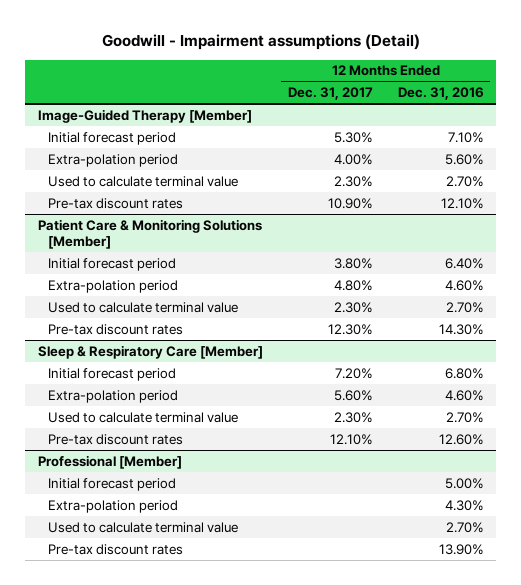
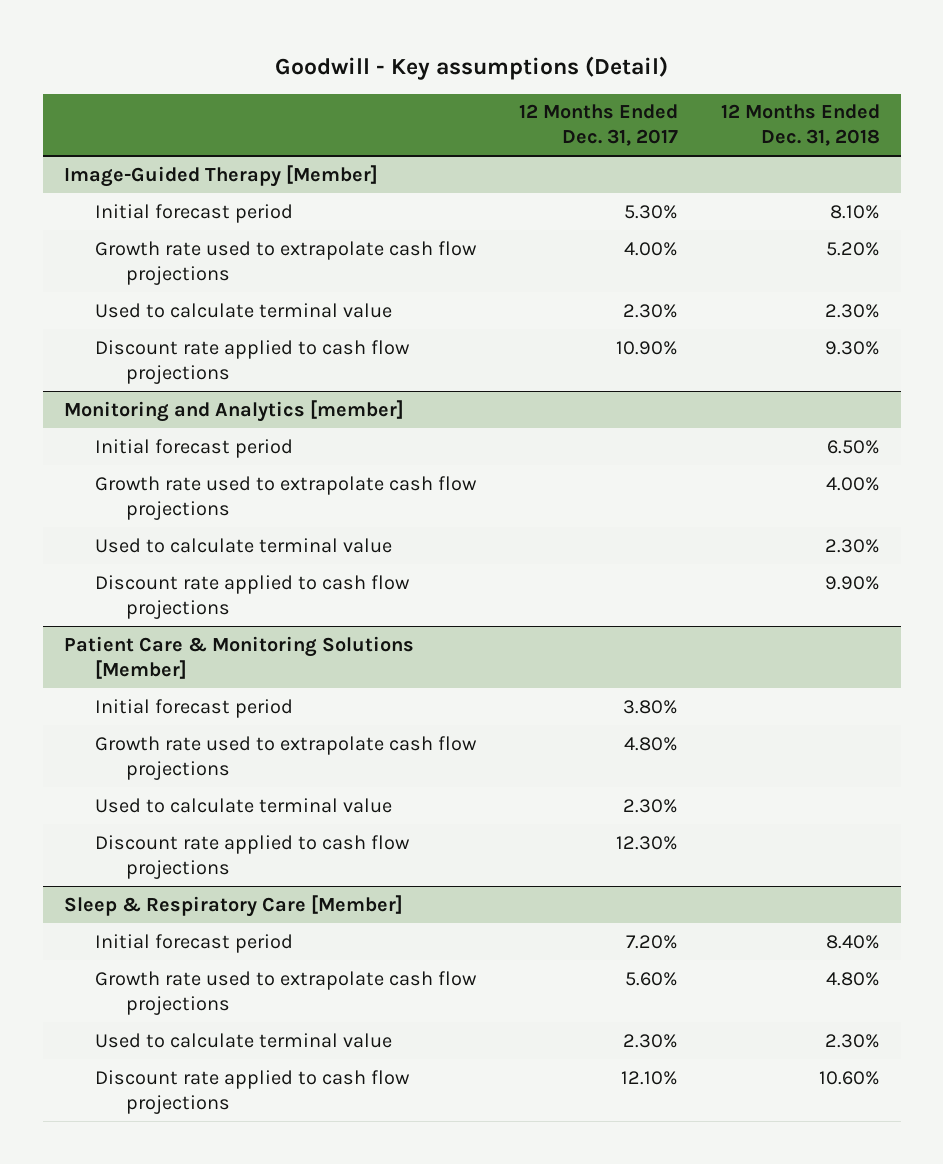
- Goodwill - Impairment assumptions (Detail)
+ Goodwill - Key assumptions (Detail)
- | 12 Months Ended Dec. 31, 2017 | 12 Months Ended Dec. 31, 2016
+ | 12 Months Ended Dec. 31, 2017 | 12 Months Ended Dec. 31, 2018
@ Image-Guided Therapy [Member]
- Extra-polation period | 4.00% | 5.60%
+ Growth rate used to extrapolate cash flow projections | 4.00% | 5.20%
- Pre-tax discount rates | 10.90% | 12.10%
+ Discount rate applied to cash flow projections | 10.90% | 9.30%
+ Monitoring and Analytics [member]
+ Initial forecast period | | 6.50%
+ Growth rate used to extrapolate cash flow projections | | 4.00%
+ Used to calculate terminal value | | 2.30%
+ Discount rate applied to cash flow projections | | 9.90%
@ Patient Care & Monitoring Solutions [Member]
- Extra-polation period | 4.80% | 4.60%
+ Growth rate used to extrapolate cash flow projections | 4.80% |
- Pre-tax discount rates | 12.30% | 14.30%
+ Discount rate applied to cash flow projections | 12.30% |
@ Sleep & Respiratory Care [Member]
- Extra-polation period | 5.60% | 4.60%
+ Growth rate used to extrapolate cash flow projections | 5.60% | 4.80%
- Pre-tax discount rates | 12.10% | 12.60%
- Professional [Member]
- Initial forecast period | | 5.00%
- Extra-polation period | | 4.30%
- Used to calculate terminal value | | 2.70%
- Pre-tax discount rates | | 13.90%
@ Sleep & Respiratory Care [Member]
+ Discount rate applied to cash flow projections | 12.10% | 10.60%

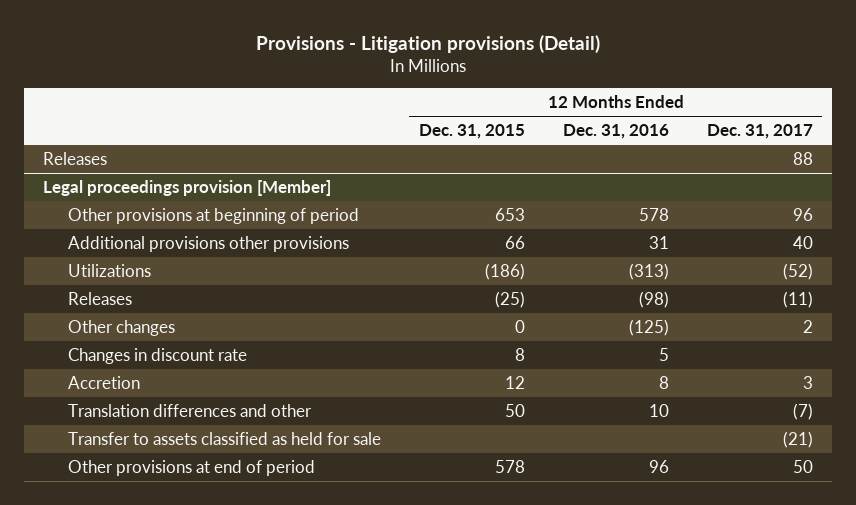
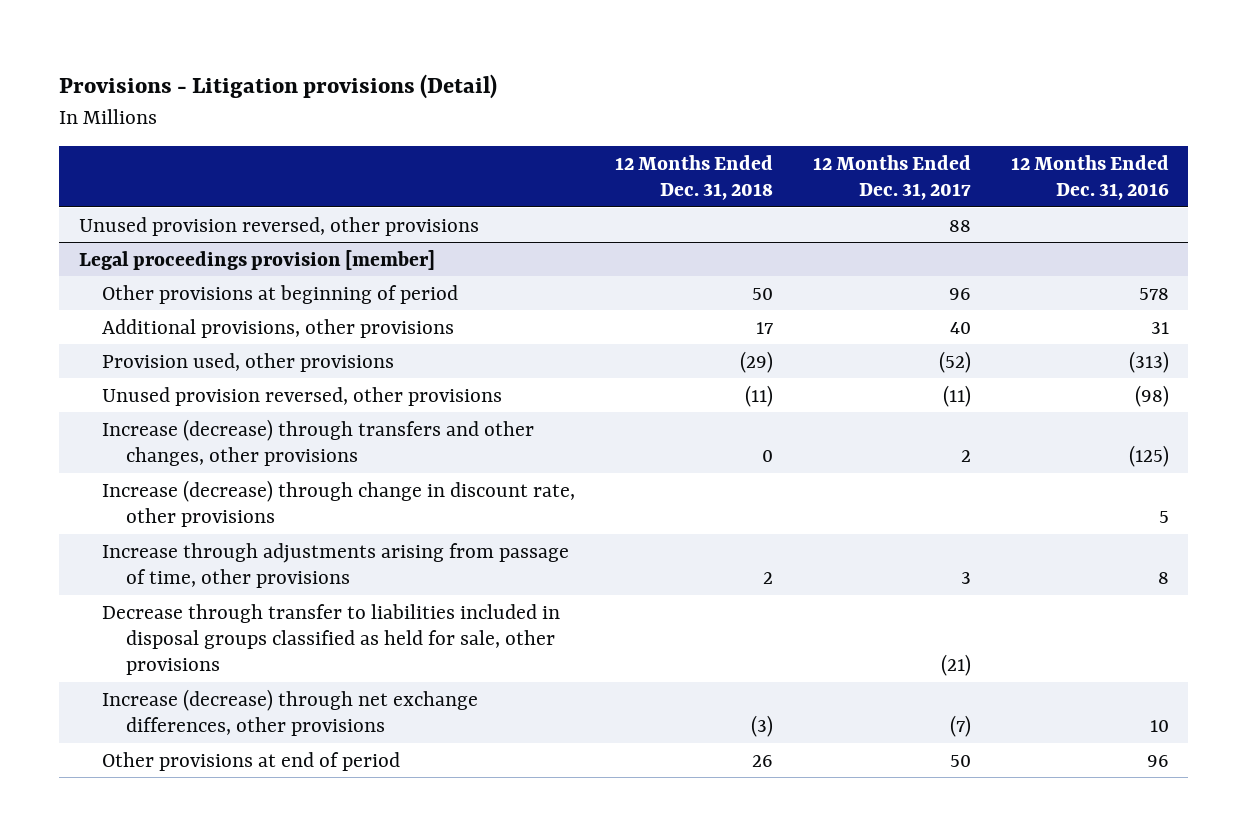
- | 12 Months Ended Dec. 31, 2015 | 12 Months Ended Dec. 31, 2016 | 12 Months Ended Dec. 31, 2017
+ | 12 Months Ended Dec. 31, 2018 | 12 Months Ended Dec. 31, 2017 | 12 Months Ended Dec. 31, 2016
- Releases | | | 88
- Legal proceedings provision [Member]
+ Unused provision reversed, other provisions | | 88 |
+ Legal proceedings provision [member]
- Additional provisions other provisions | 66 | 31 | 40
- Utilizations | (186) | (313) | (52)
- Releases | (25) | (98) | (11)
- Other changes | 0 | (125) | 2
- Changes in discount rate | 8 | 5 |
- Accretion | 12 | 8 | 3
- Translation differences and other | 50 | 10 | (7)
- Transfer to assets classified as held for sale | | | (21)
+ Additional provisions, other provisions | 17 | 40 | 31
+ Provision used, other provisions | (29) | (52) | (313)
+ Unused provision reversed, other provisions | (11) | (11) | (98)
+ Increase (decrease) through transfers and other changes, other provisions | 0 | 2 | (125)
+ Increase (decrease) through change in discount rate, other provisions | | | 5
+ Increase through adjustments arising from passage of time, other provisions | 2 | 3 | 8
+ Decrease through transfer to liabilities included in disposal groups classified as held for sale, other provisions | | (21) |
+ Increase (decrease) through net exchange differences, other provisions | (3) | (7) | 10

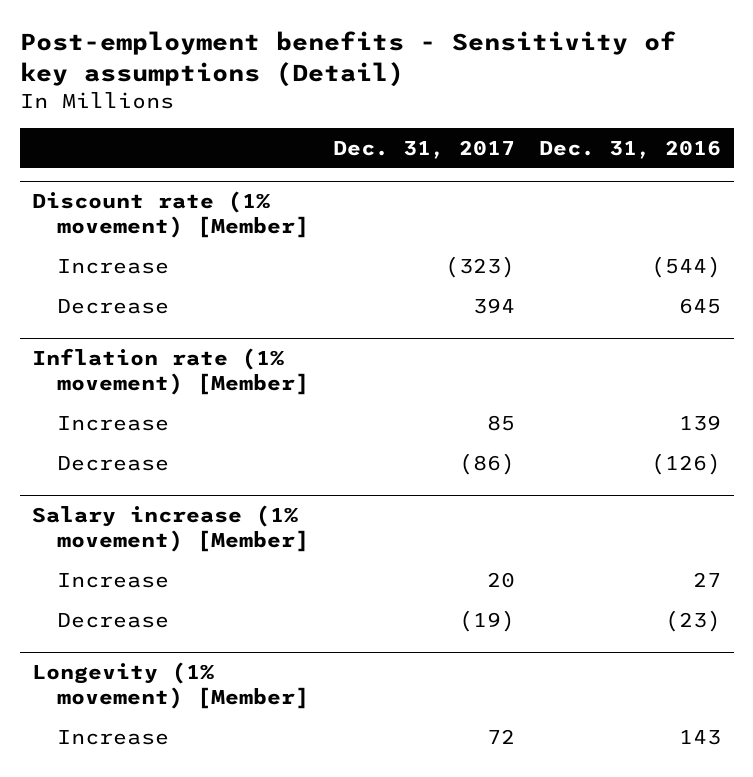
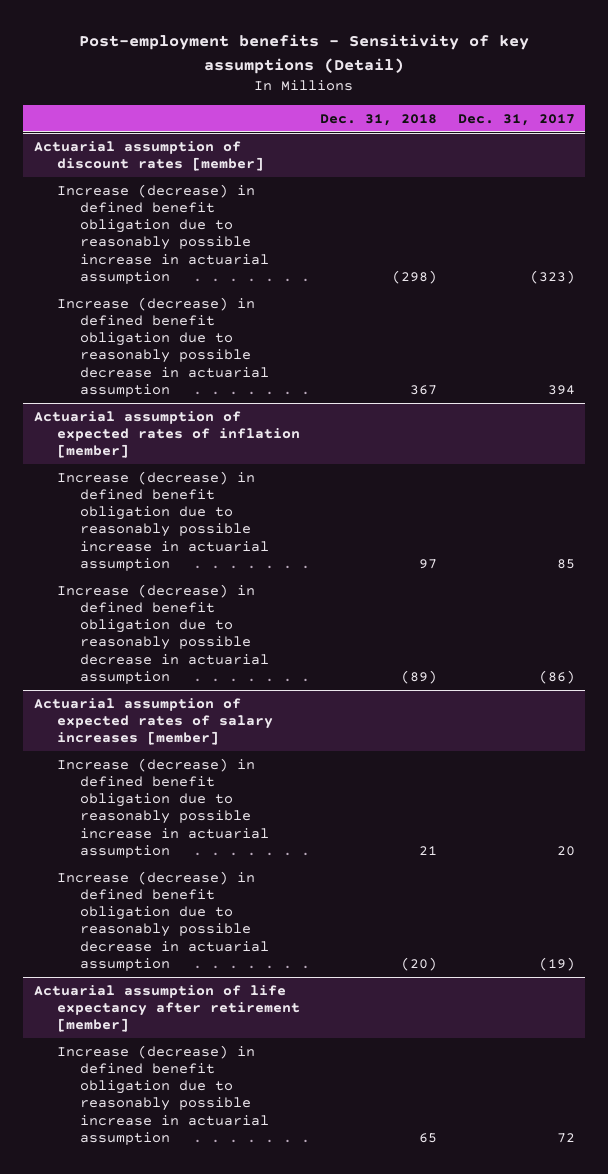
- | Dec. 31, 2017 | Dec. 31, 2016
+ | Dec. 31, 2018 | Dec. 31, 2017
- Discount rate (1% movement) [Member]
- Increase | (323) | (544)
- Decrease | 394 | 645
- Inflation rate (1% movement) [Member]
- Increase | 85 | 139
- Decrease | (86) | (126)
- Salary increase (1% movement) [Member]
- Increase | 20 | 27
- Decrease | (19) | (23)
- Longevity (1% movement) [Member]
- Increase | 72 | 143
+ Actuarial assumption of discount rates [member]
+ Increase (decrease) in defined benefit obligation due to reasonably possible increase in actuarial assumption | (298) | (323)
+ Increase (decrease) in defined benefit obligation due to reasonably possible decrease in actuarial assumption | 367 | 394
+ Actuarial assumption of expected rates of inflation [member]
+ Increase (decrease) in defined benefit obligation due to reasonably possible increase in actuarial assumption | 97 | 85
+ Increase (decrease) in defined benefit obligation due to reasonably possible decrease in actuarial assumption | (89) | (86)
+ Actuarial assumption of expected rates of salary increases [member]
+ Increase (decrease) in defined benefit obligation due to reasonably possible increase in actuarial assumption | 21 | 20
+ Increase (decrease) in defined benefit obligation due to reasonably possible decrease in actuarial assumption | (20) | (19)
+ Actuarial assumption of life expectancy after retirement [member]
+ Increase (decrease) in defined benefit obligation due to reasonably possible increase in actuarial assumption | 65 | 72

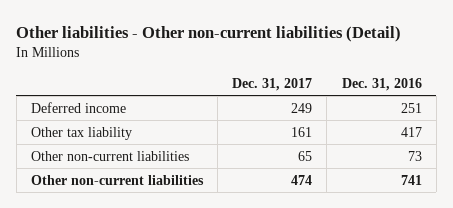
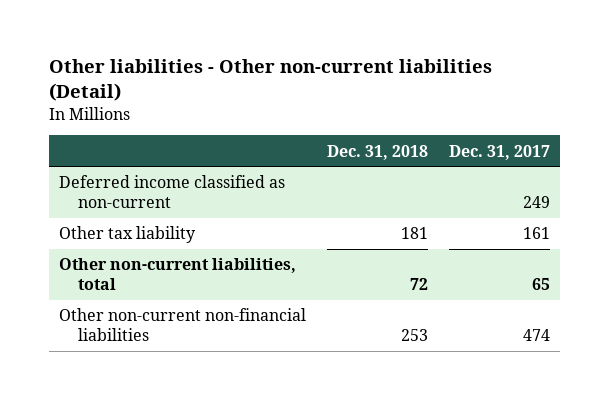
- | Dec. 31, 2017 | Dec. 31, 2016
+ | Dec. 31, 2018 | Dec. 31, 2017
- Deferred income | 249 | 251
+ Deferred income classified as non-current | | 249
- Other non-current liabilities | 65 | 73
- Other non-current liabilities | 474 | 741
+ Other non-current liabilities, total | 72 | 65
+ Other non-current non-financial liabilities | 253 | 474

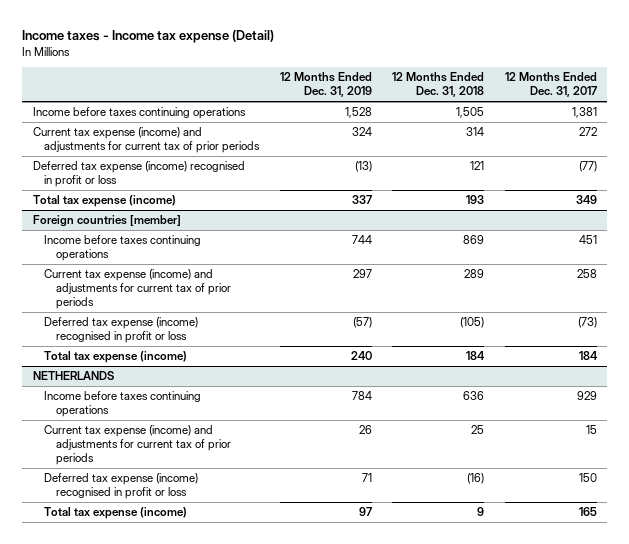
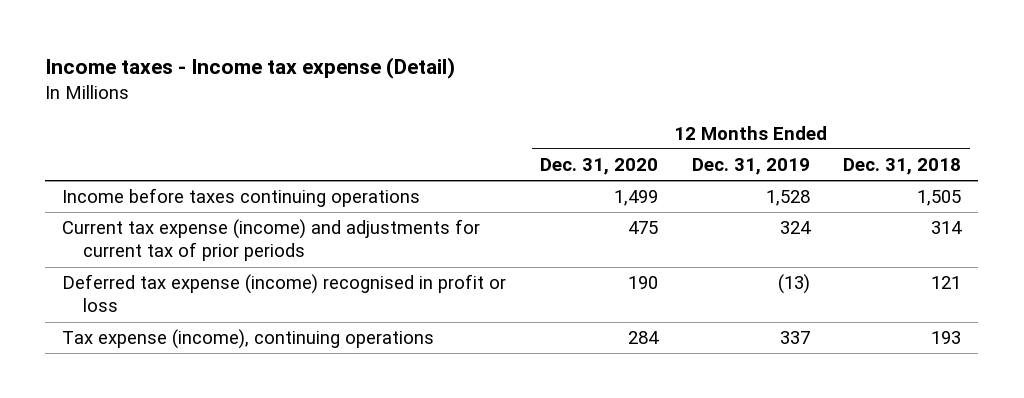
- | 12 Months Ended Dec. 31, 2019 | 12 Months Ended Dec. 31, 2018 | 12 Months Ended Dec. 31, 2017
+ | 12 Months Ended Dec. 31, 2020 | 12 Months Ended Dec. 31, 2019 | 12 Months Ended Dec. 31, 2018
- Total tax expense (income) | 337 | 193 | 349
- Foreign countries [member]
- Income before taxes continuing operations | 744 | 869 | 451
- Current tax expense (income) and adjustments for current tax of prior periods | 297 | 289 | 258
- Deferred tax expense (income) recognised in profit or loss | (57) | (105) | (73)
- Total tax expense (income) | 240 | 184 | 184
- NETHERLANDS
- Income before taxes continuing operations | 784 | 636 | 929
- Current tax expense (income) and adjustments for current tax of prior periods | 26 | 25 | 15
- Deferred tax expense (income) recognised in profit or loss | 71 | (16) | 150
- Total tax expense (income) | 97 | 9 | 165
+ Tax expense (income), continuing operations | 284 | 337 | 193

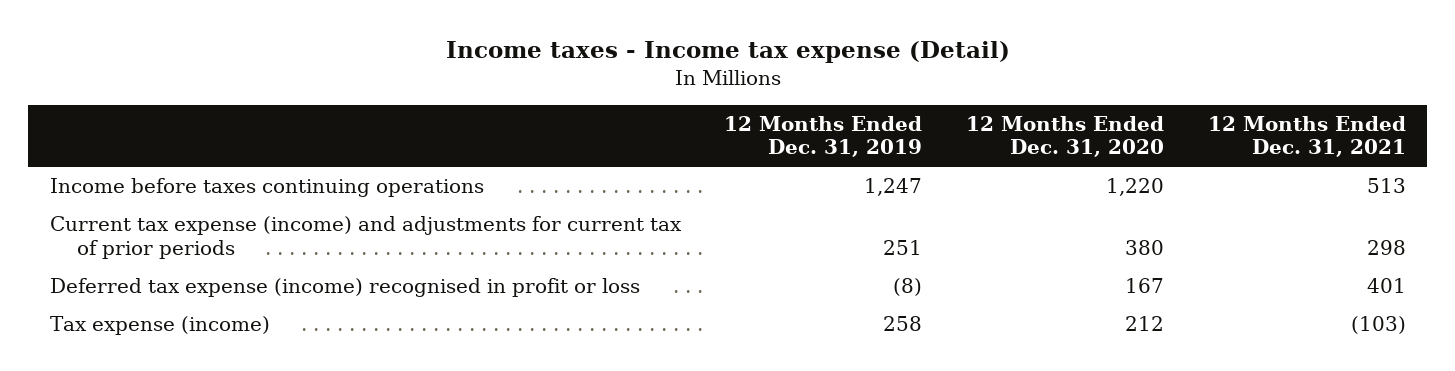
- | 12 Months Ended Dec. 31, 2020 | 12 Months Ended Dec. 31, 2019 | 12 Months Ended Dec. 31, 2018
+ | 12 Months Ended Dec. 31, 2019 | 12 Months Ended Dec. 31, 2020 | 12 Months Ended Dec. 31, 2021
- Income before taxes continuing operations | 1,499 | 1,528 | 1,505
- Current tax expense (income) and adjustments for current tax of prior periods | 475 | 324 | 314
- Deferred tax expense (income) recognised in profit or loss | 190 | (13) | 121
- Tax expense (income), continuing operations | 284 | 337 | 193
+ Income before taxes continuing operations | 1,247 | 1,220 | 513
+ Current tax expense (income) and adjustments for current tax of prior periods | 251 | 380 | 298
+ Deferred tax expense (income) recognised in profit or loss | (8) | 167 | 401
+ Tax expense (income) | 258 | 212 | (103)

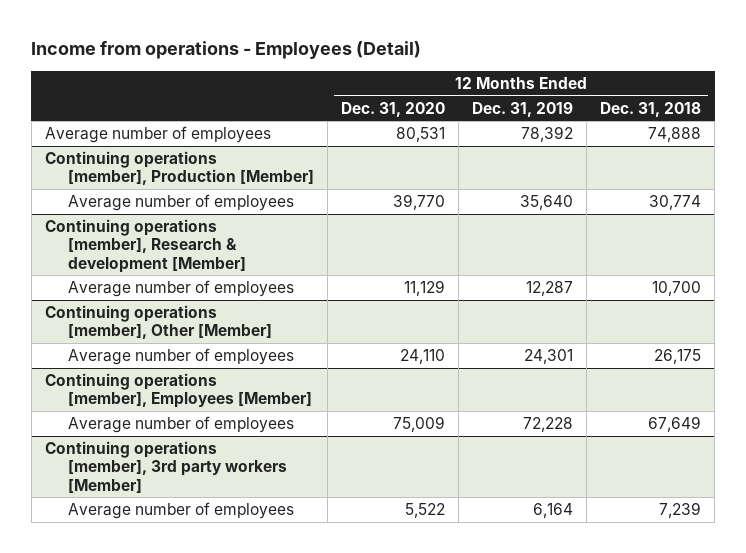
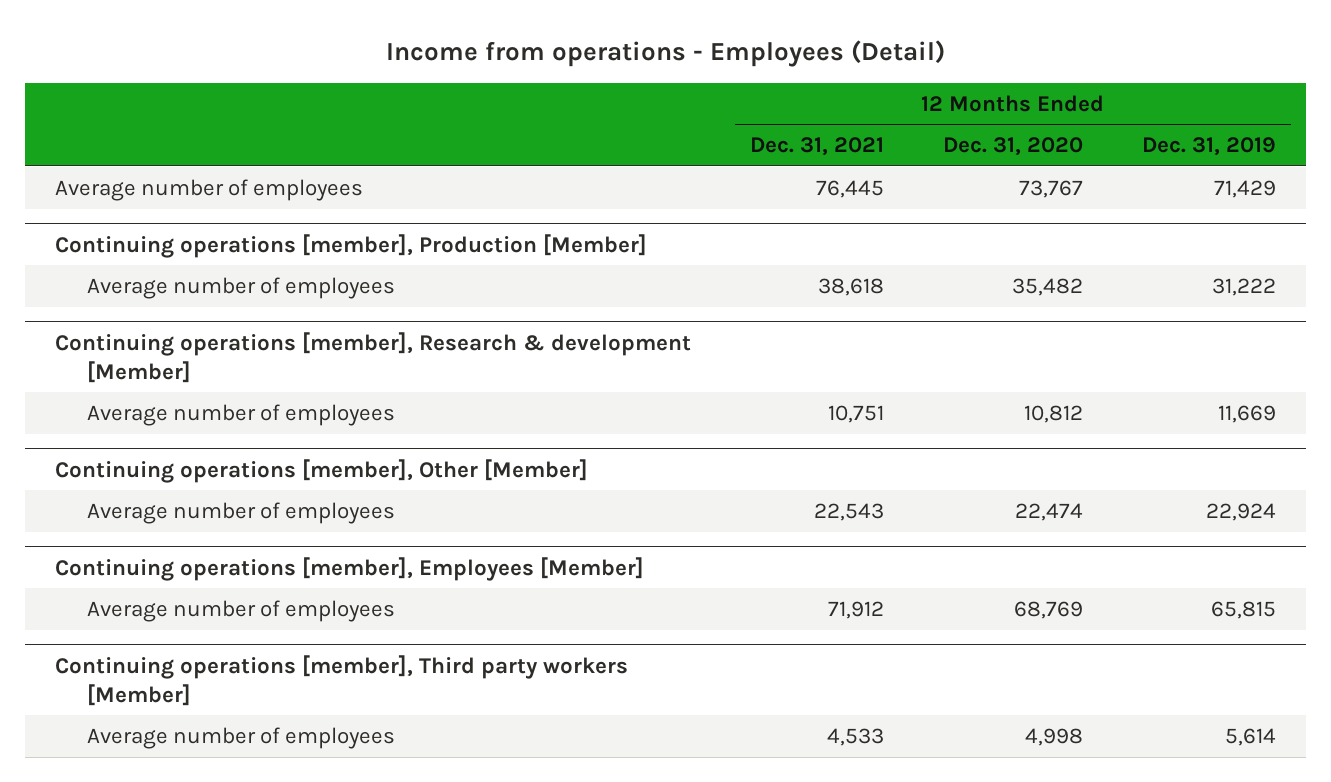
- | 12 Months Ended Dec. 31, 2020 | 12 Months Ended Dec. 31, 2019 | 12 Months Ended Dec. 31, 2018
+ | 12 Months Ended Dec. 31, 2021 | 12 Months Ended Dec. 31, 2020 | 12 Months Ended Dec. 31, 2019
- Average number of employees | 80,531 | 78,392 | 74,888
+ Average number of employees | 76,445 | 73,767 | 71,429
@ Continuing operations [member], Production [Member]
- Average number of employees | 39,770 | 35,640 | 30,774
+ Average number of employees | 38,618 | 35,482 | 31,222
@ Continuing operations [member], Research & development [Member]
- Average number of employees | 11,129 | 12,287 | 10,700
+ Average number of employees | 10,751 | 10,812 | 11,669
@ Continuing operations [member], Other [Member]
- Average number of employees | 24,110 | 24,301 | 26,175
+ Average number of employees | 22,543 | 22,474 | 22,924
@ Continuing operations [member], Employees [Member]
- Average number of employees | 75,009 | 72,228 | 67,649
- Continuing operations [member], 3rd party workers [Member]
- Average number of employees | 5,522 | 6,164 | 7,239
@ Continuing operations [member], Employees [Member]
+ Average number of employees | 71,912 | 68,769 | 65,815
+ Continuing operations [member], Third party workers [Member]
+ Average number of employees | 4,533 | 4,998 | 5,614

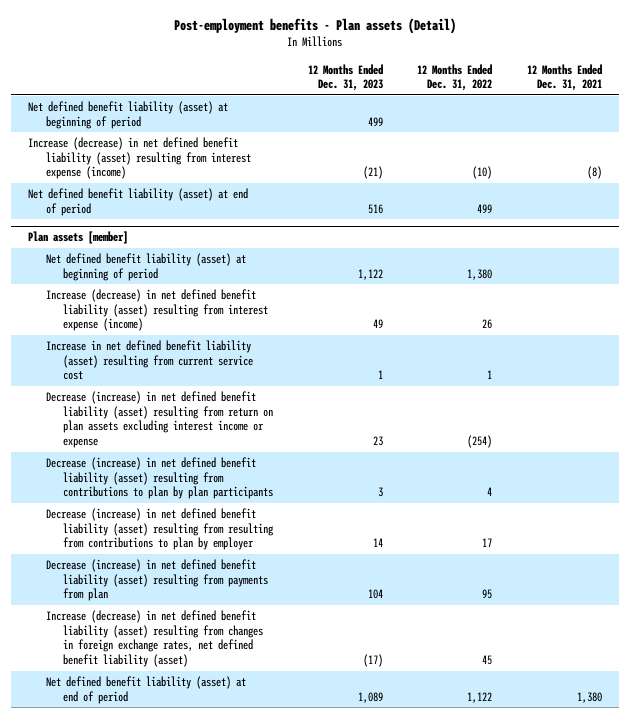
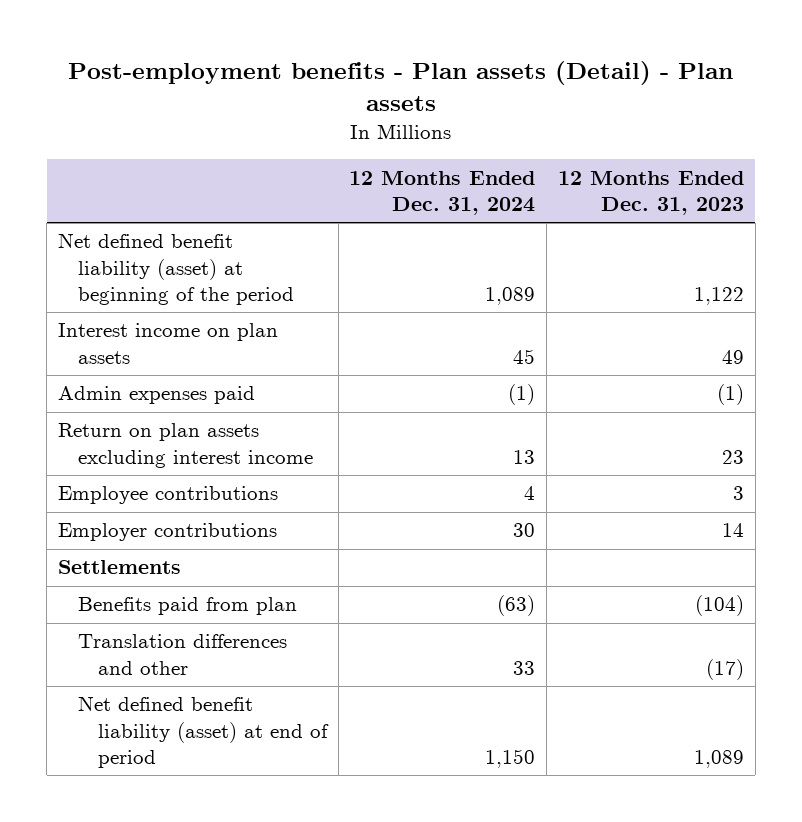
- Post-employment benefits - Plan assets (Detail)
+ Post-employment benefits - Plan assets (Detail) - Plan assets
- | 12 Months Ended Dec. 31, 2023 | 12 Months Ended Dec. 31, 2022 | 12 Months Ended Dec. 31, 2021
+ | 12 Months Ended Dec. 31, 2024 | 12 Months Ended Dec. 31, 2023
- Net defined benefit liability (asset) at beginning of period | 499 | |
- Increase (decrease) in net defined benefit liability (asset) resulting from interest expense (income) | (21) | (10) | (8)
- Net defined benefit liability (asset) at end of period | 516 | 499 |
- Plan assets [member]
- Net defined benefit liability (asset) at beginning of period | 1,122 | 1,380 |
- Increase (decrease) in net defined benefit liability (asset) resulting from interest expense (income) | 49 | 26 |
- Increase in net defined benefit liability (asset) resulting from current service cost | 1 | 1 |
- Decrease (increase) in net defined benefit liability (asset) resulting from return on plan assets excluding interest income or expense | 23 | (254) |
- Decrease (increase) in net defined benefit liability (asset) resulting from contributions to plan by plan participants | 3 | 4 |
- Decrease (increase) in net defined benefit liability (asset) resulting from resulting from contributions to plan by employer | 14 | 17 |
- Decrease (increase) in net defined benefit liability (asset) resulting from payments from plan | 104 | 95 |
- Increase (decrease) in net defined benefit liability (asset) resulting from changes in foreign exchange rates, net defined benefit liability (asset) | (17) | 45 |
+ Net defined benefit liability (asset) at beginning of the period | 1,089 | 1,122
+ Interest income on plan assets | 45 | 49
+ Admin expenses paid | (1) | (1)
+ Return on plan assets excluding interest income | 13 | 23
+ Employee contributions | 4 | 3
+ Employer contributions | 30 | 14
+ Settlements
+ Benefits paid from plan | (63) | (104)
+ Translation differences and other | 33 | (17)

